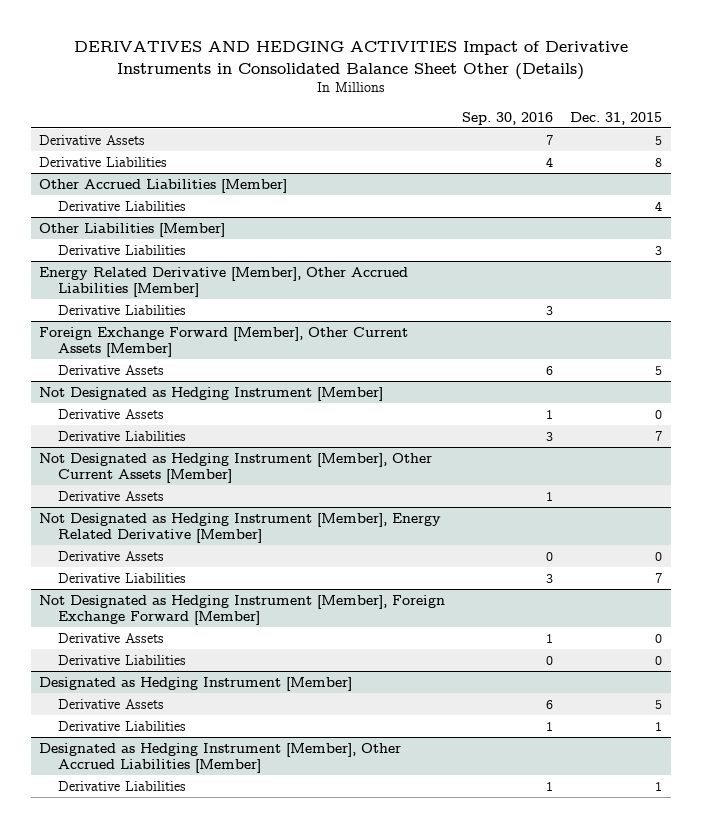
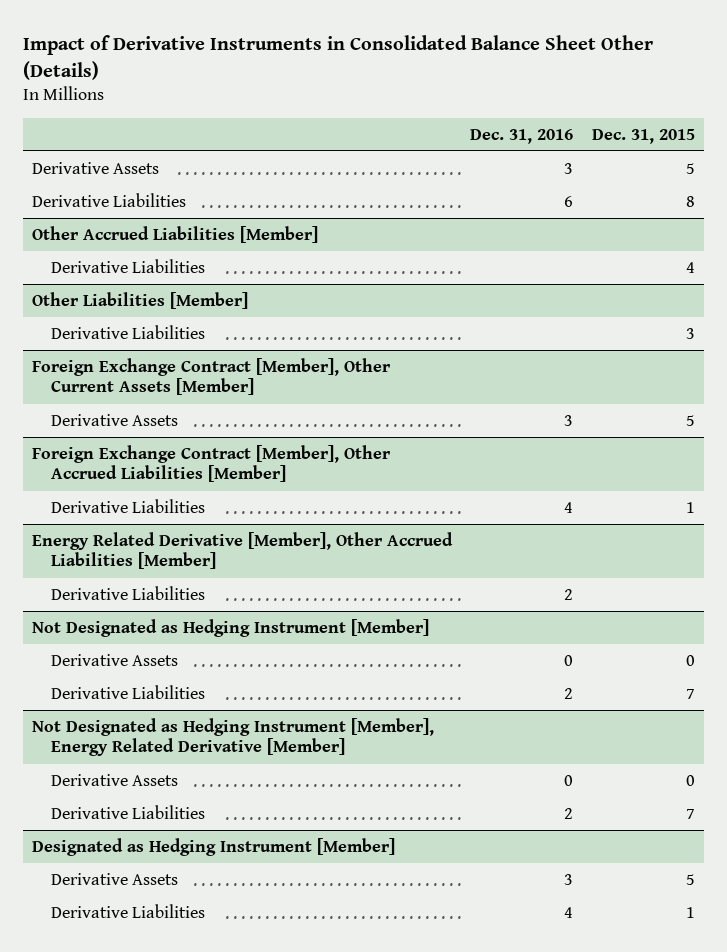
- DERIVATIVES AND HEDGING ACTIVITIES Impact of Derivative Instruments in Consolidated Balance Sheet Other (Details)
+ Impact of Derivative Instruments in Consolidated Balance Sheet Other (Details)
- | Sep. 30, 2016 | Dec. 31, 2015
+ | Dec. 31, 2016 | Dec. 31, 2015
+ Foreign Exchange Contract [Member], Other Current Assets [Member]
+ Derivative Assets | 3 | 5
+ Foreign Exchange Contract [Member], Other Accrued Liabilities [Member]
+ Derivative Liabilities | 4 | 1
- Foreign Exchange Forward [Member], Other Current Assets [Member]
- Derivative Assets | 6 | 5
- Not Designated as Hedging Instrument [Member], Other Current Assets [Member]
- Derivative Assets | 1 |
- Not Designated as Hedging Instrument [Member], Foreign Exchange Forward [Member]
- Derivative Assets | 1 | 0
- Derivative Liabilities | 0 | 0
- Designated as Hedging Instrument [Member], Other Accrued Liabilities [Member]
- Derivative Liabilities | 1 | 1

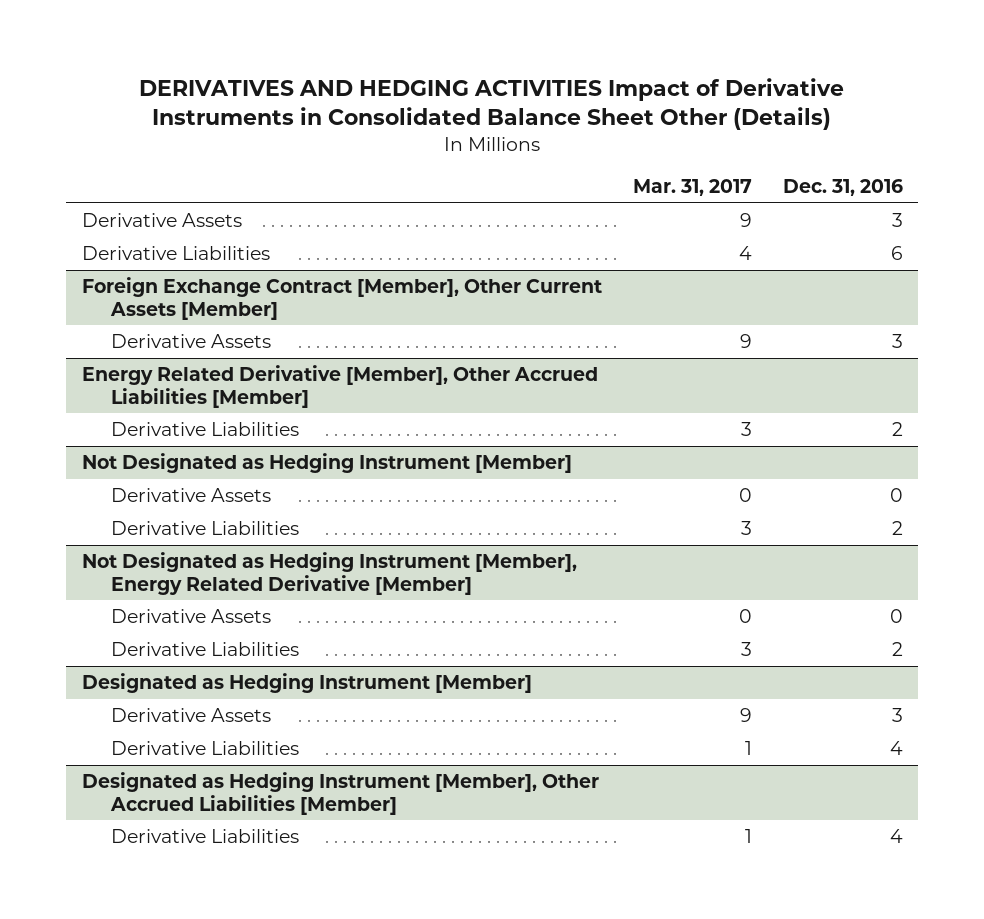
- Impact of Derivative Instruments in Consolidated Balance Sheet Other (Details)
+ DERIVATIVES AND HEDGING ACTIVITIES Impact of Derivative Instruments in Consolidated Balance Sheet Other (Details)
- | Dec. 31, 2016 | Dec. 31, 2015
+ | Mar. 31, 2017 | Dec. 31, 2016
- Other Accrued Liabilities [Member]
- Derivative Liabilities | | 4
- Other Liabilities [Member]
- Derivative Liabilities | | 3
- Foreign Exchange Contract [Member], Other Accrued Liabilities [Member]
- Derivative Liabilities | 4 | 1
+ Designated as Hedging Instrument [Member], Other Accrued Liabilities [Member]
+ Derivative Liabilities | 1 | 4

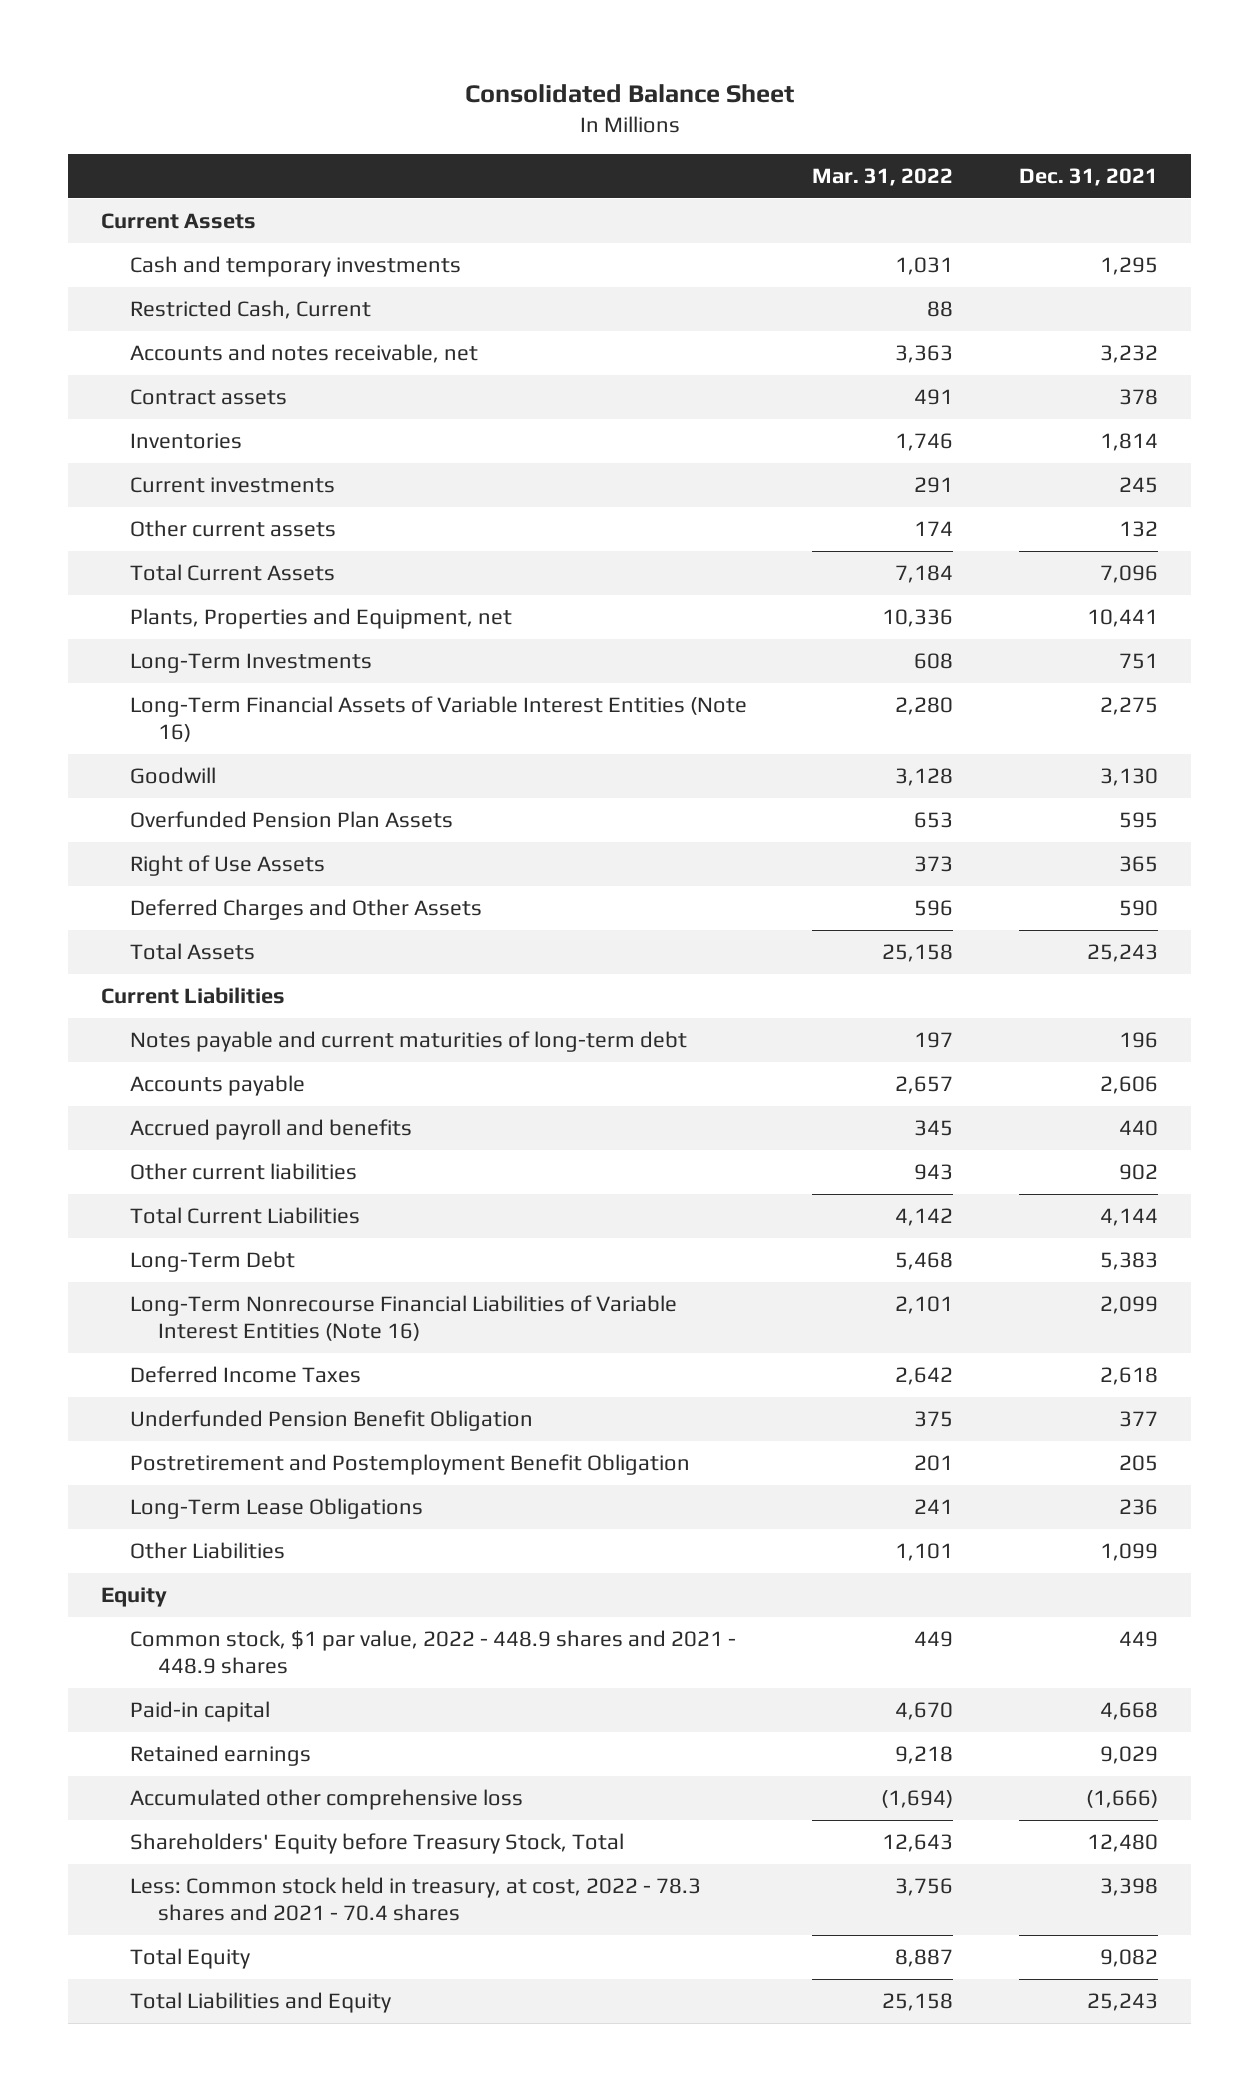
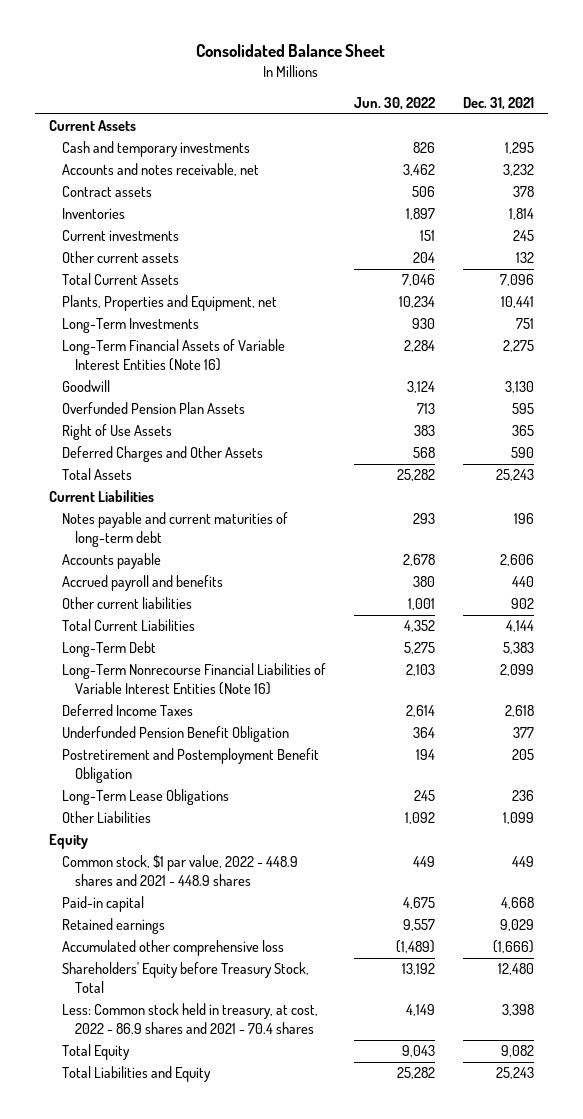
- | Mar. 31, 2022 | Dec. 31, 2021
+ | Jun. 30, 2022 | Dec. 31, 2021
- Restricted Cash, Current | 88 |
- Less: Common stock held in treasury, at cost, 2022 - 78.3 shares and 2021 - 70.4 shares | 3,756 | 3,398
+ Less: Common stock held in treasury, at cost, 2022 - 86.9 shares and 2021 - 70.4 shares | 4,149 | 3,398

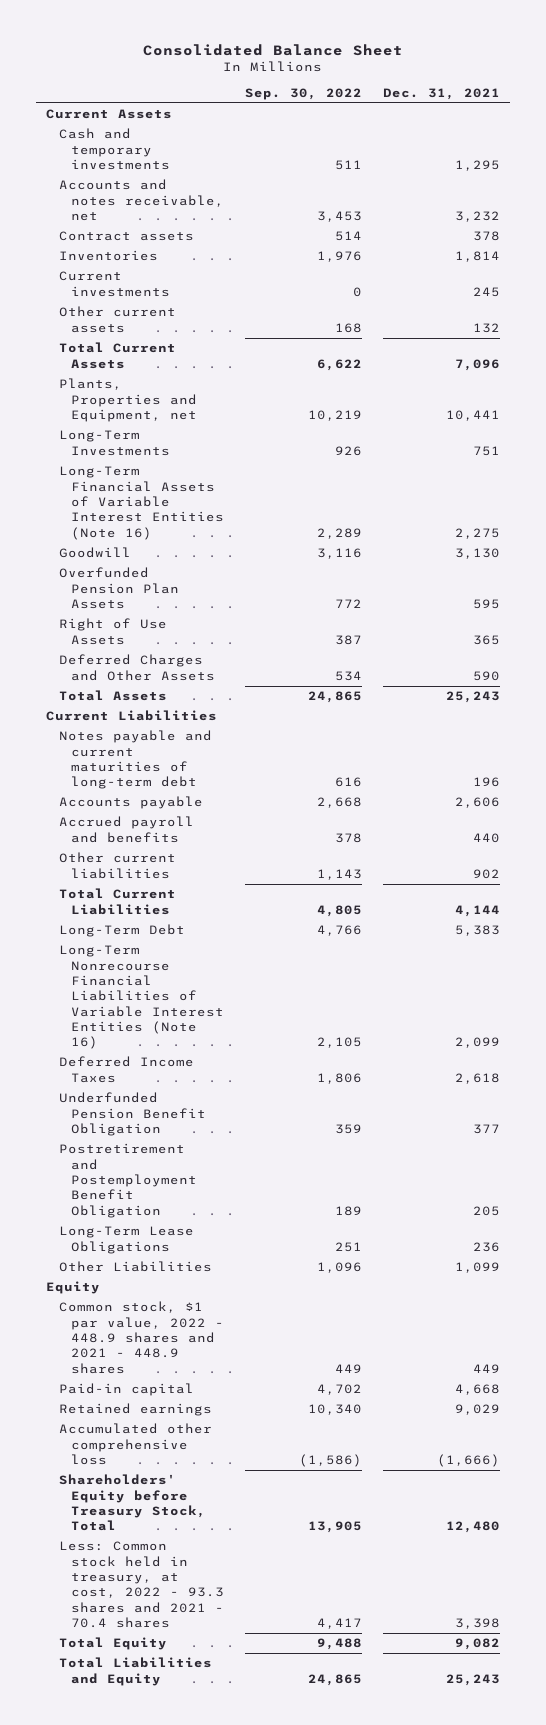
- | Jun. 30, 2022 | Dec. 31, 2021
+ | Sep. 30, 2022 | Dec. 31, 2021
- Less: Common stock held in treasury, at cost, 2022 - 86.9 shares and 2021 - 70.4 shares | 4,149 | 3,398
+ Less: Common stock held in treasury, at cost, 2022 - 93.3 shares and 2021 - 70.4 shares | 4,417 | 3,398

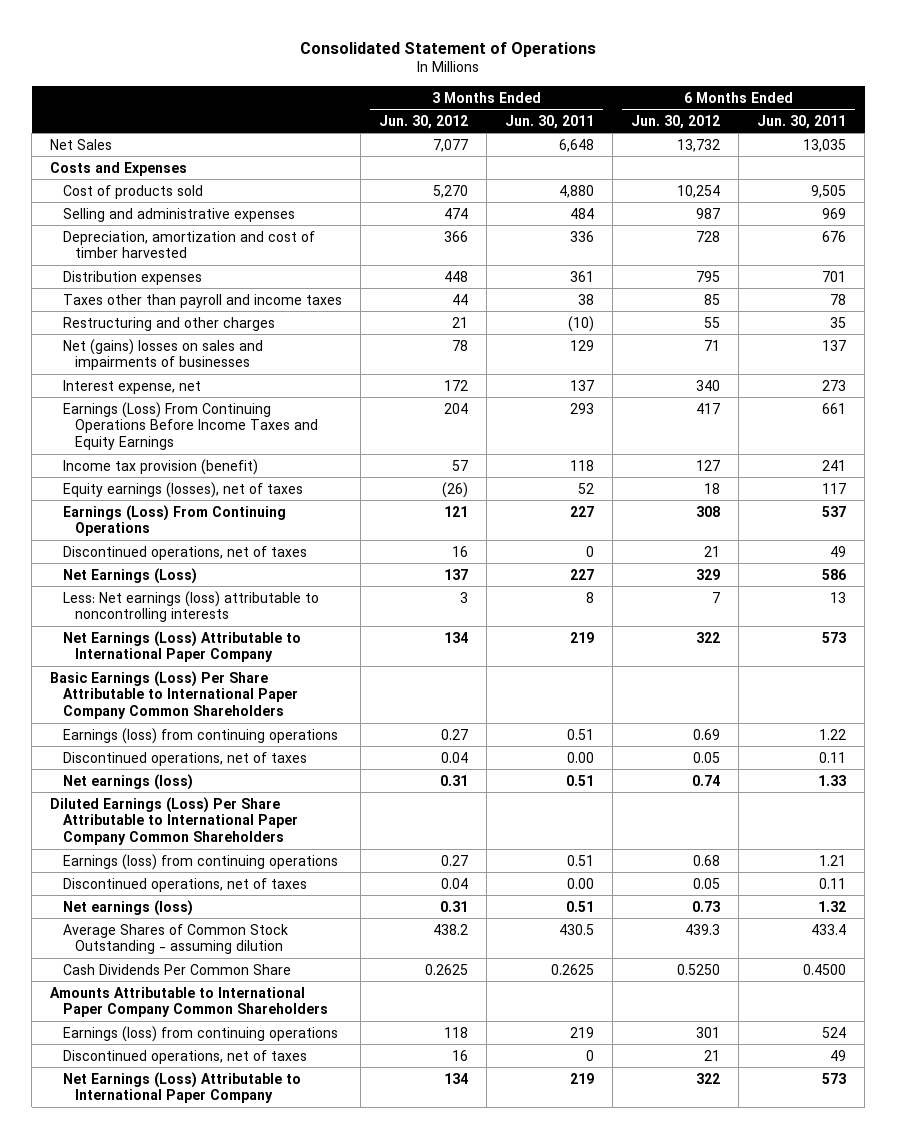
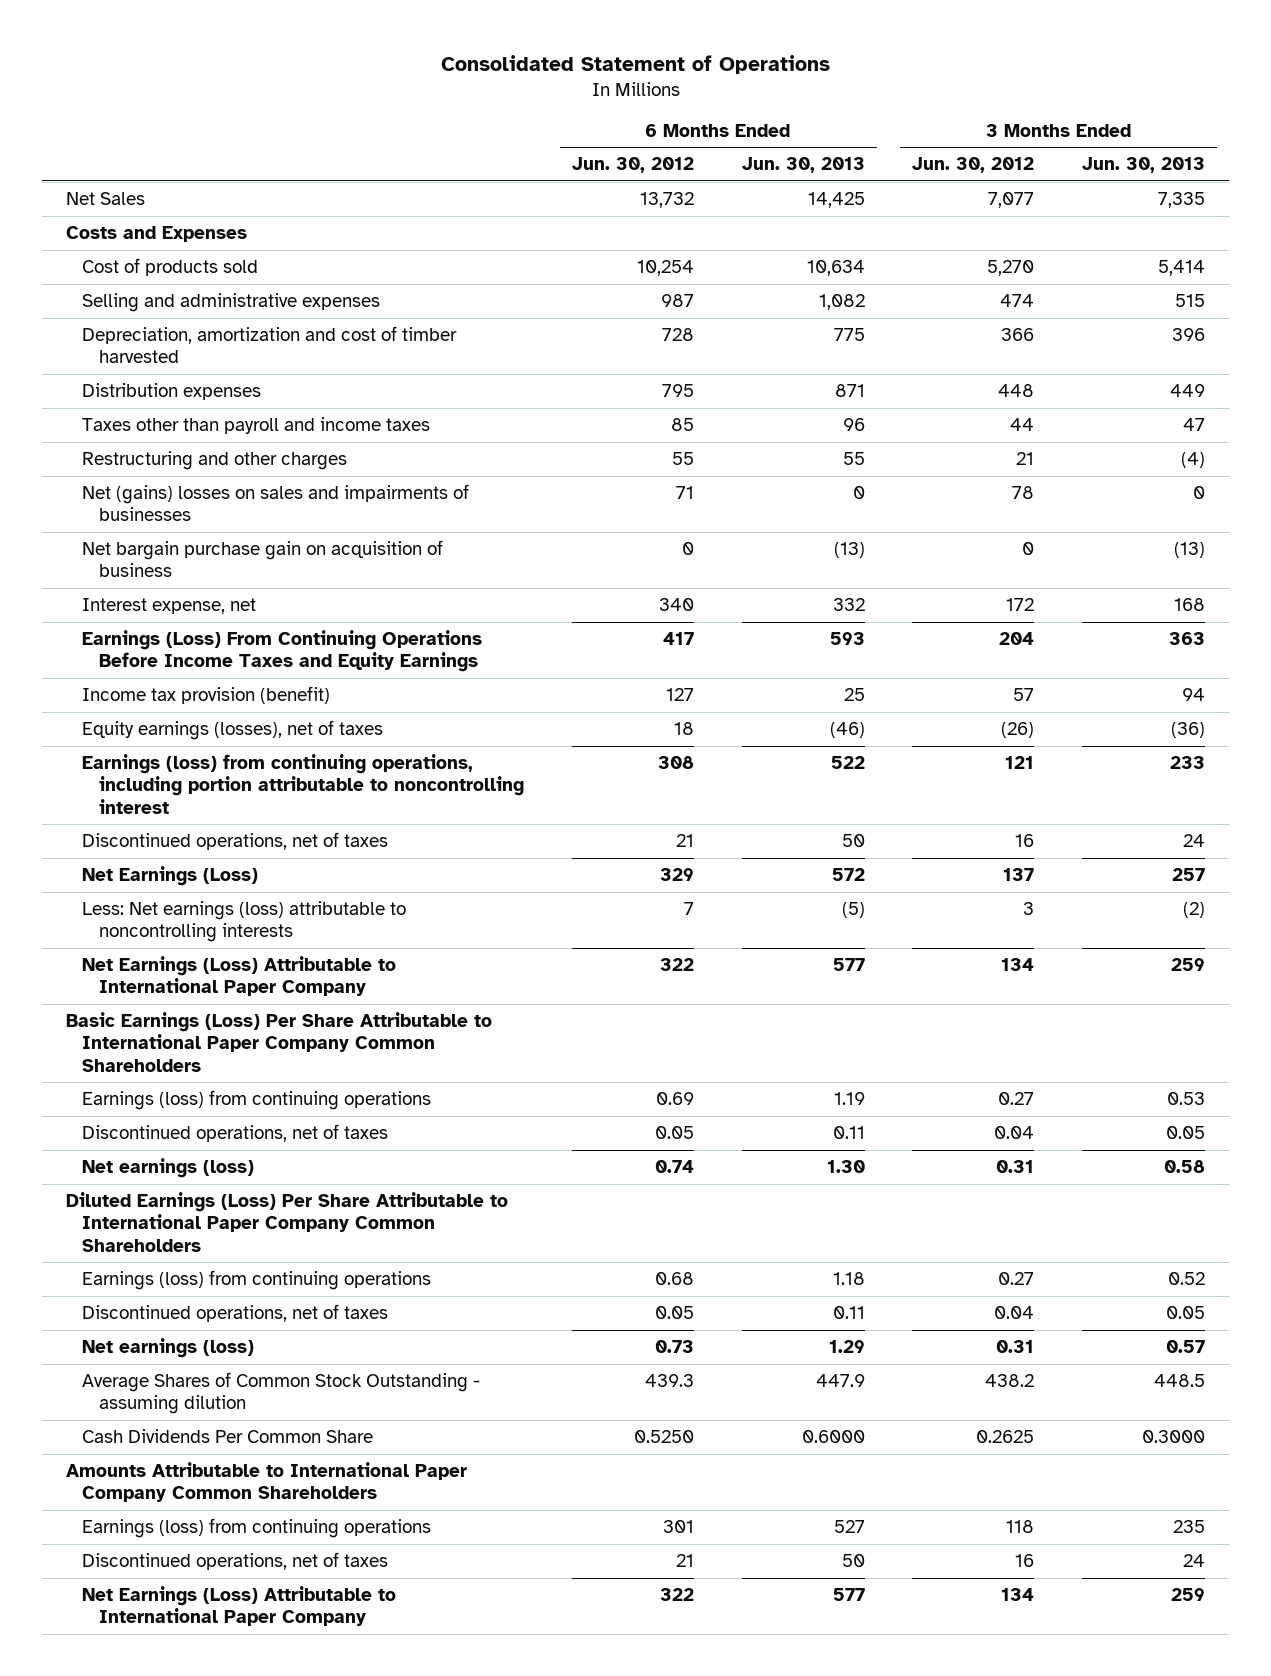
- | 3 Months Ended Jun. 30, 2012 | 3 Months Ended Jun. 30, 2011 | 6 Months Ended Jun. 30, 2012 | 6 Months Ended Jun. 30, 2011
+ | 6 Months Ended Jun. 30, 2012 | 6 Months Ended Jun. 30, 2013 | 3 Months Ended Jun. 30, 2012 | 3 Months Ended Jun. 30, 2013
+ Net bargain purchase gain on acquisition of business | 0 | (13) | 0 | (13)
- Earnings (Loss) From Continuing Operations | 121 | 227 | 308 | 537
+ Earnings (loss) from continuing operations, including portion attributable to noncontrolling interest | 308 | 522 | 121 | 233

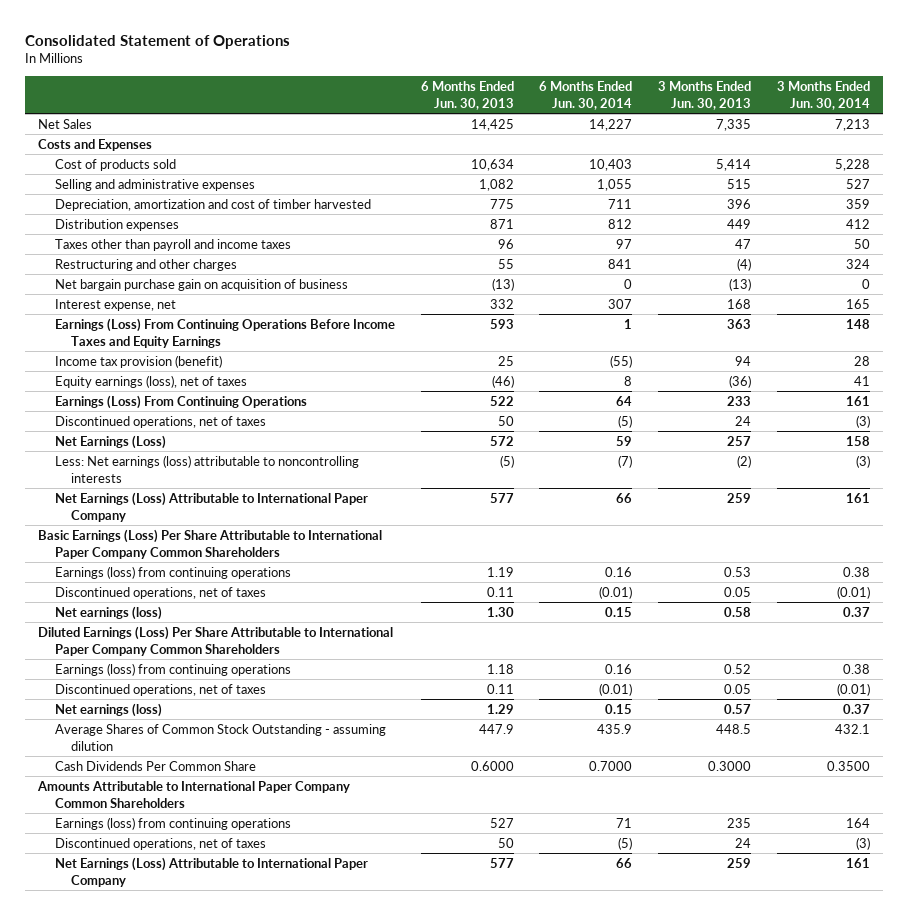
- | 6 Months Ended Jun. 30, 2012 | 6 Months Ended Jun. 30, 2013 | 3 Months Ended Jun. 30, 2012 | 3 Months Ended Jun. 30, 2013
+ | 6 Months Ended Jun. 30, 2013 | 6 Months Ended Jun. 30, 2014 | 3 Months Ended Jun. 30, 2013 | 3 Months Ended Jun. 30, 2014
- Net (gains) losses on sales and impairments of businesses | 71 | 0 | 78 | 0
- Equity earnings (losses), net of taxes | 18 | (46) | (26) | (36)
- Earnings (loss) from continuing operations, including portion attributable to noncontrolling interest | 308 | 522 | 121 | 233
+ Equity earnings (loss), net of taxes | (46) | 8 | (36) | 41
+ Earnings (Loss) From Continuing Operations | 522 | 64 | 233 | 161

